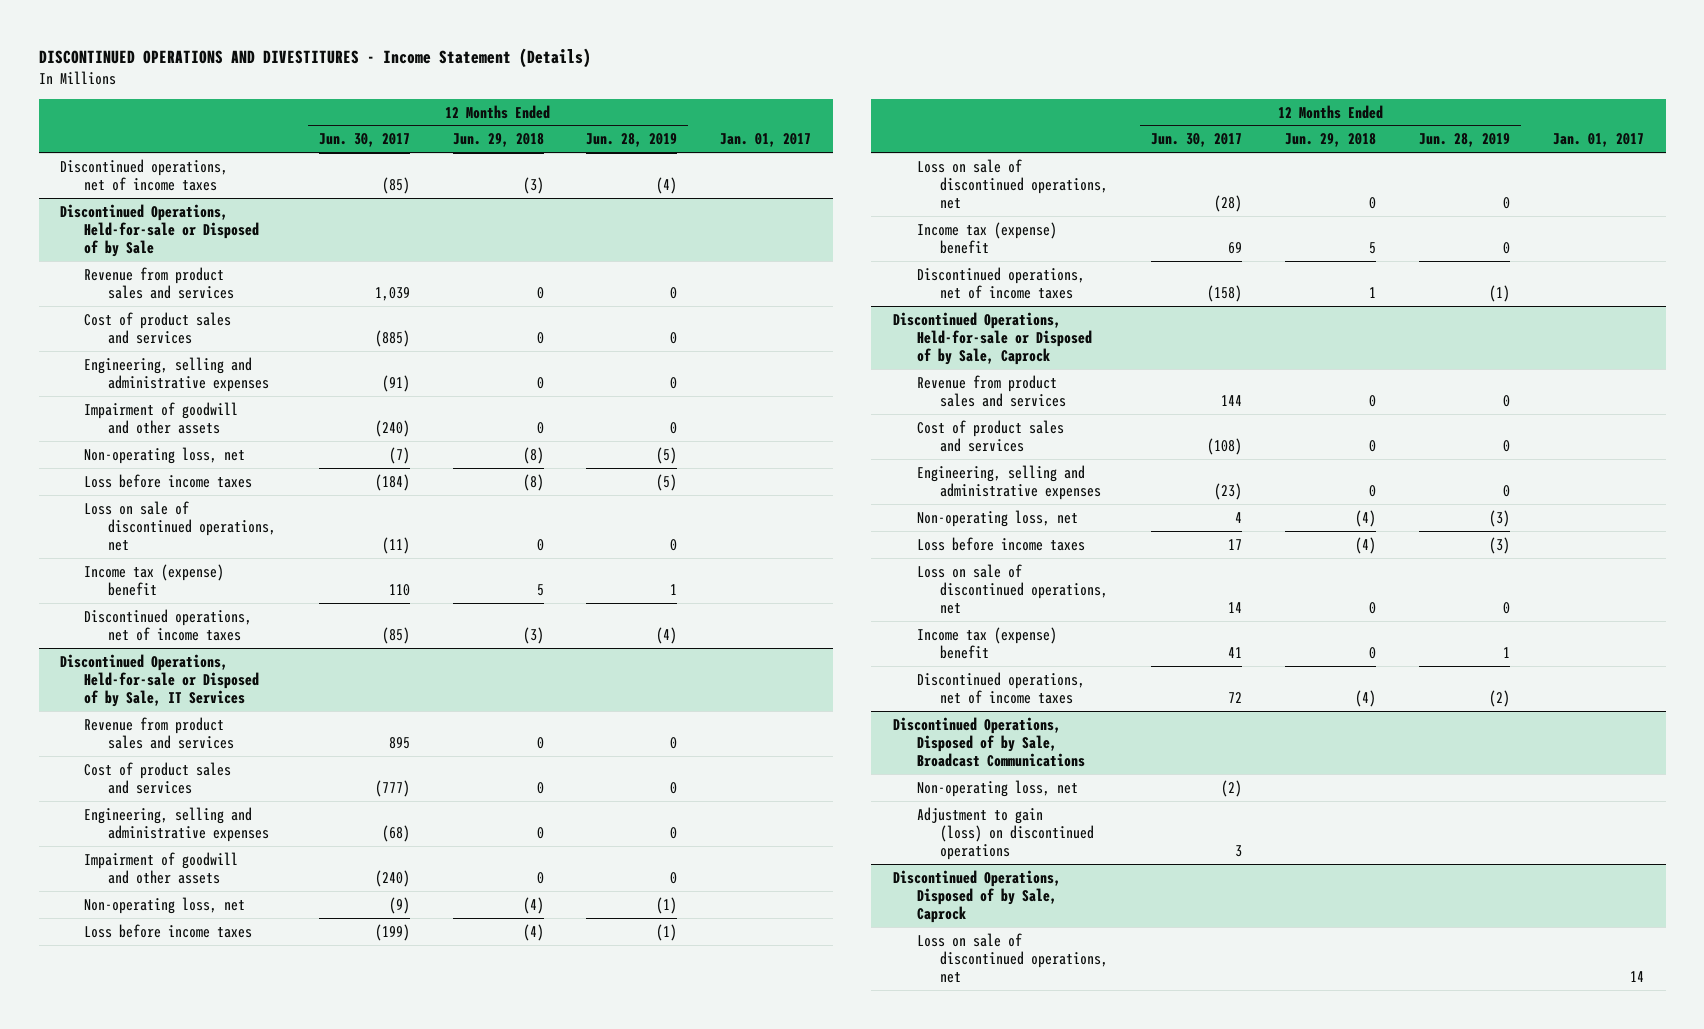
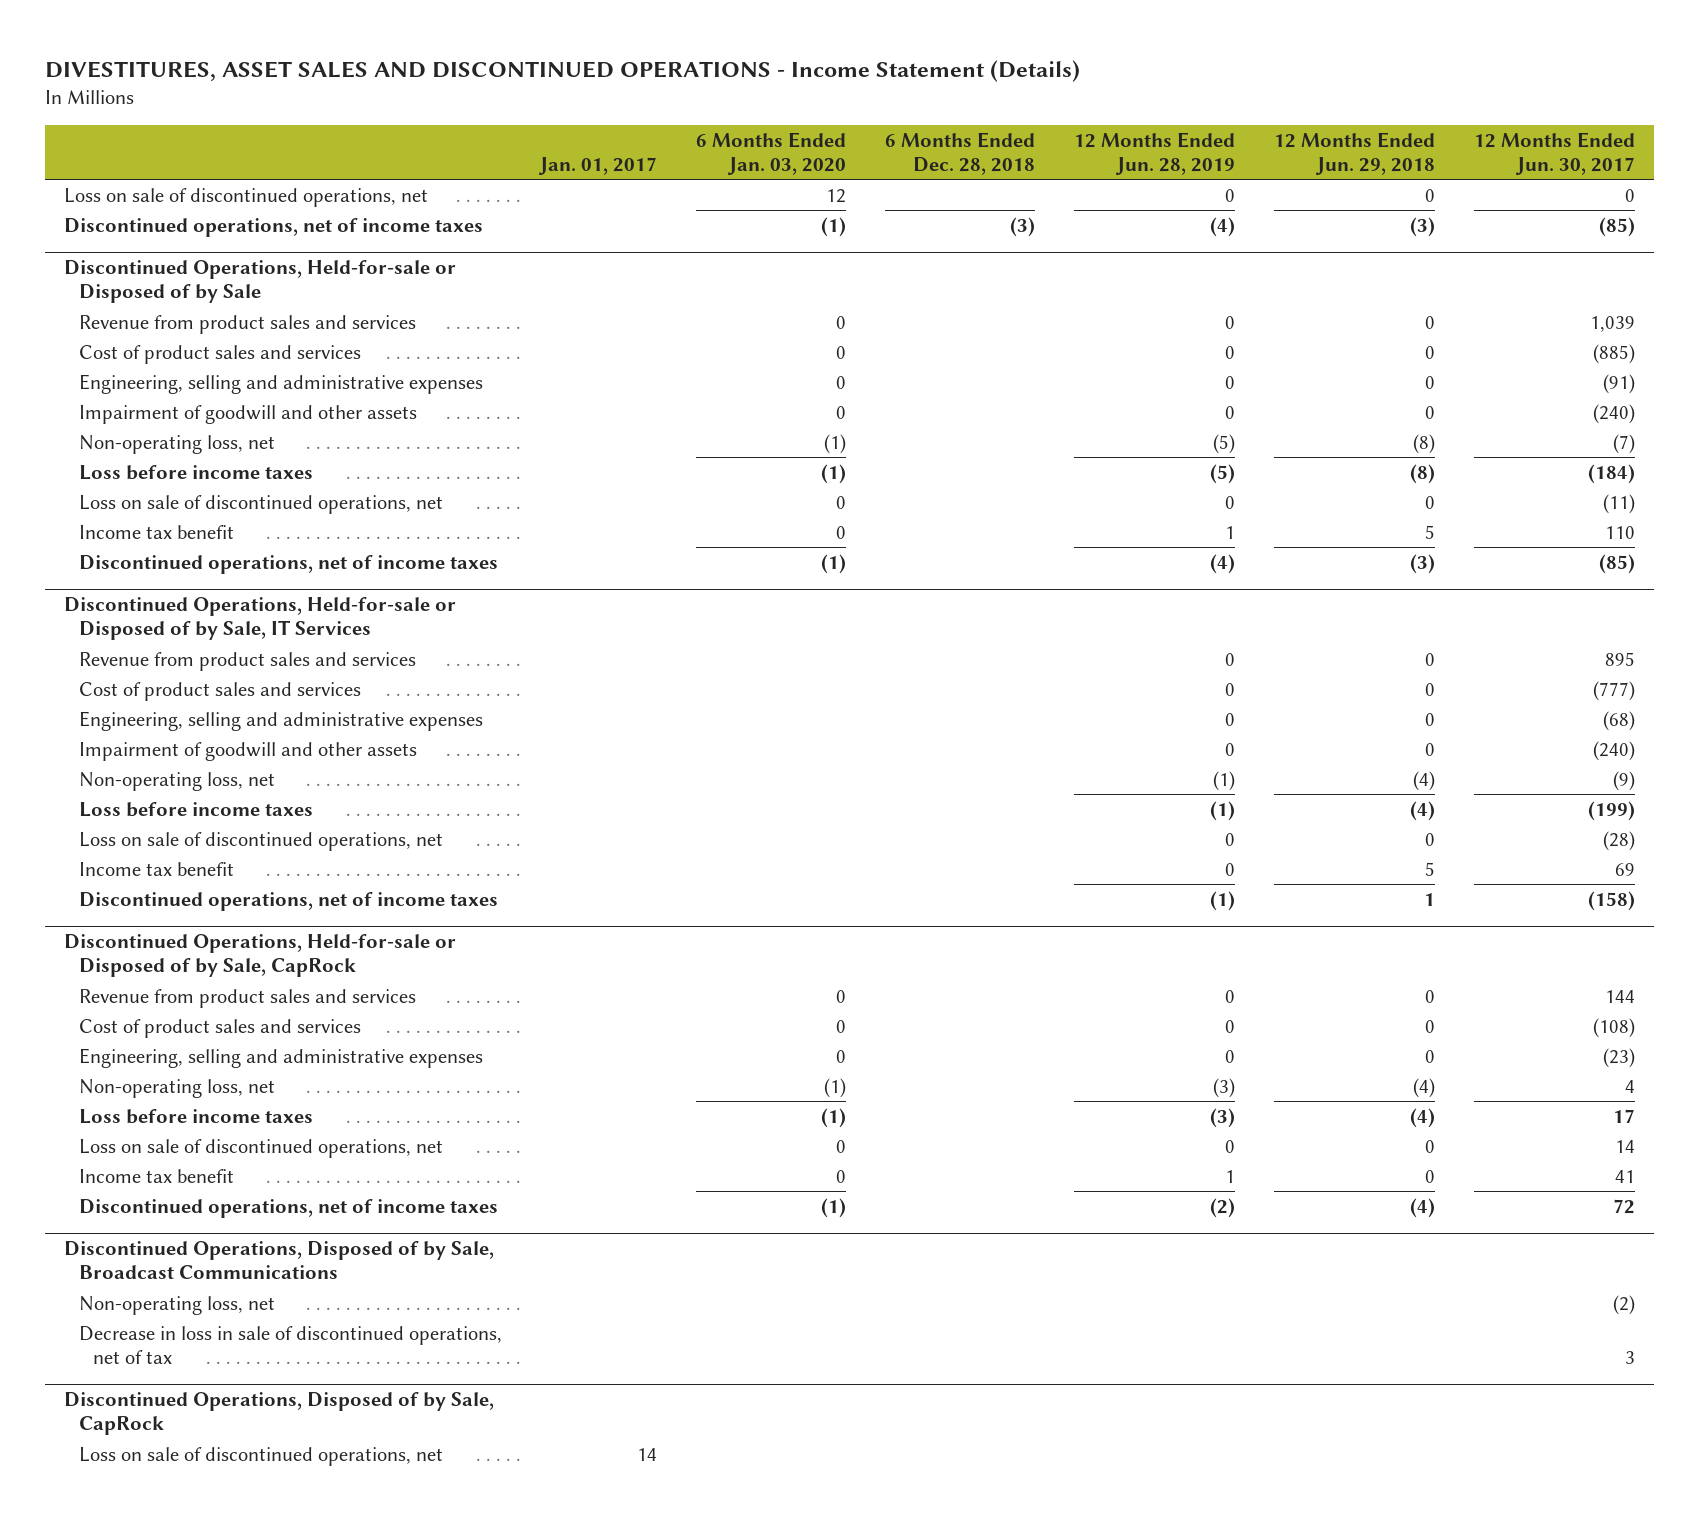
- DISCONTINUED OPERATIONS AND DIVESTITURES - Income Statement (Details)
+ DIVESTITURES, ASSET SALES AND DISCONTINUED OPERATIONS - Income Statement (Details)
- | 12 Months Ended Jun. 30, 2017 | 12 Months Ended Jun. 29, 2018 | 12 Months Ended Jun. 28, 2019 | Jan. 01, 2017
+ | Jan. 01, 2017 | 6 Months Ended Jan. 03, 2020 | 6 Months Ended Dec. 28, 2018 | 12 Months Ended Jun. 28, 2019 | 12 Months Ended Jun. 29, 2018 | 12 Months Ended Jun. 30, 2017
+ Loss on sale of discontinued operations, net | | 12 | | 0 | 0 | 0
@ Discontinued Operations, Held-for-sale or Disposed of by Sale
- Income tax (expense) benefit | 110 | 5 | 1 |
+ Income tax benefit | | 0 | | 1 | 5 | 110
@ Discontinued Operations, Held-for-sale or Disposed of by Sale, IT Services
- Income tax (expense) benefit | 69 | 5 | 0 |
+ Income tax benefit | | | | 0 | 5 | 69
- Discontinued Operations, Held-for-sale or Disposed of by Sale, Caprock
+ Discontinued Operations, Held-for-sale or Disposed of by Sale, CapRock
- Income tax (expense) benefit | 41 | 0 | 1 |
+ Income tax benefit | | 0 | | 1 | 0 | 41
@ Discontinued Operations, Disposed of by Sale, Broadcast Communications
- Adjustment to gain (loss) on discontinued operations | 3 | | |
- Discontinued Operations, Disposed of by Sale, Caprock
@ Discontinued Operations, Disposed of by Sale, Broadcast Communications
+ Decrease in loss in sale of discontinued operations, net of tax | | | | | | 3
+ Discontinued Operations, Disposed of by Sale, CapRock

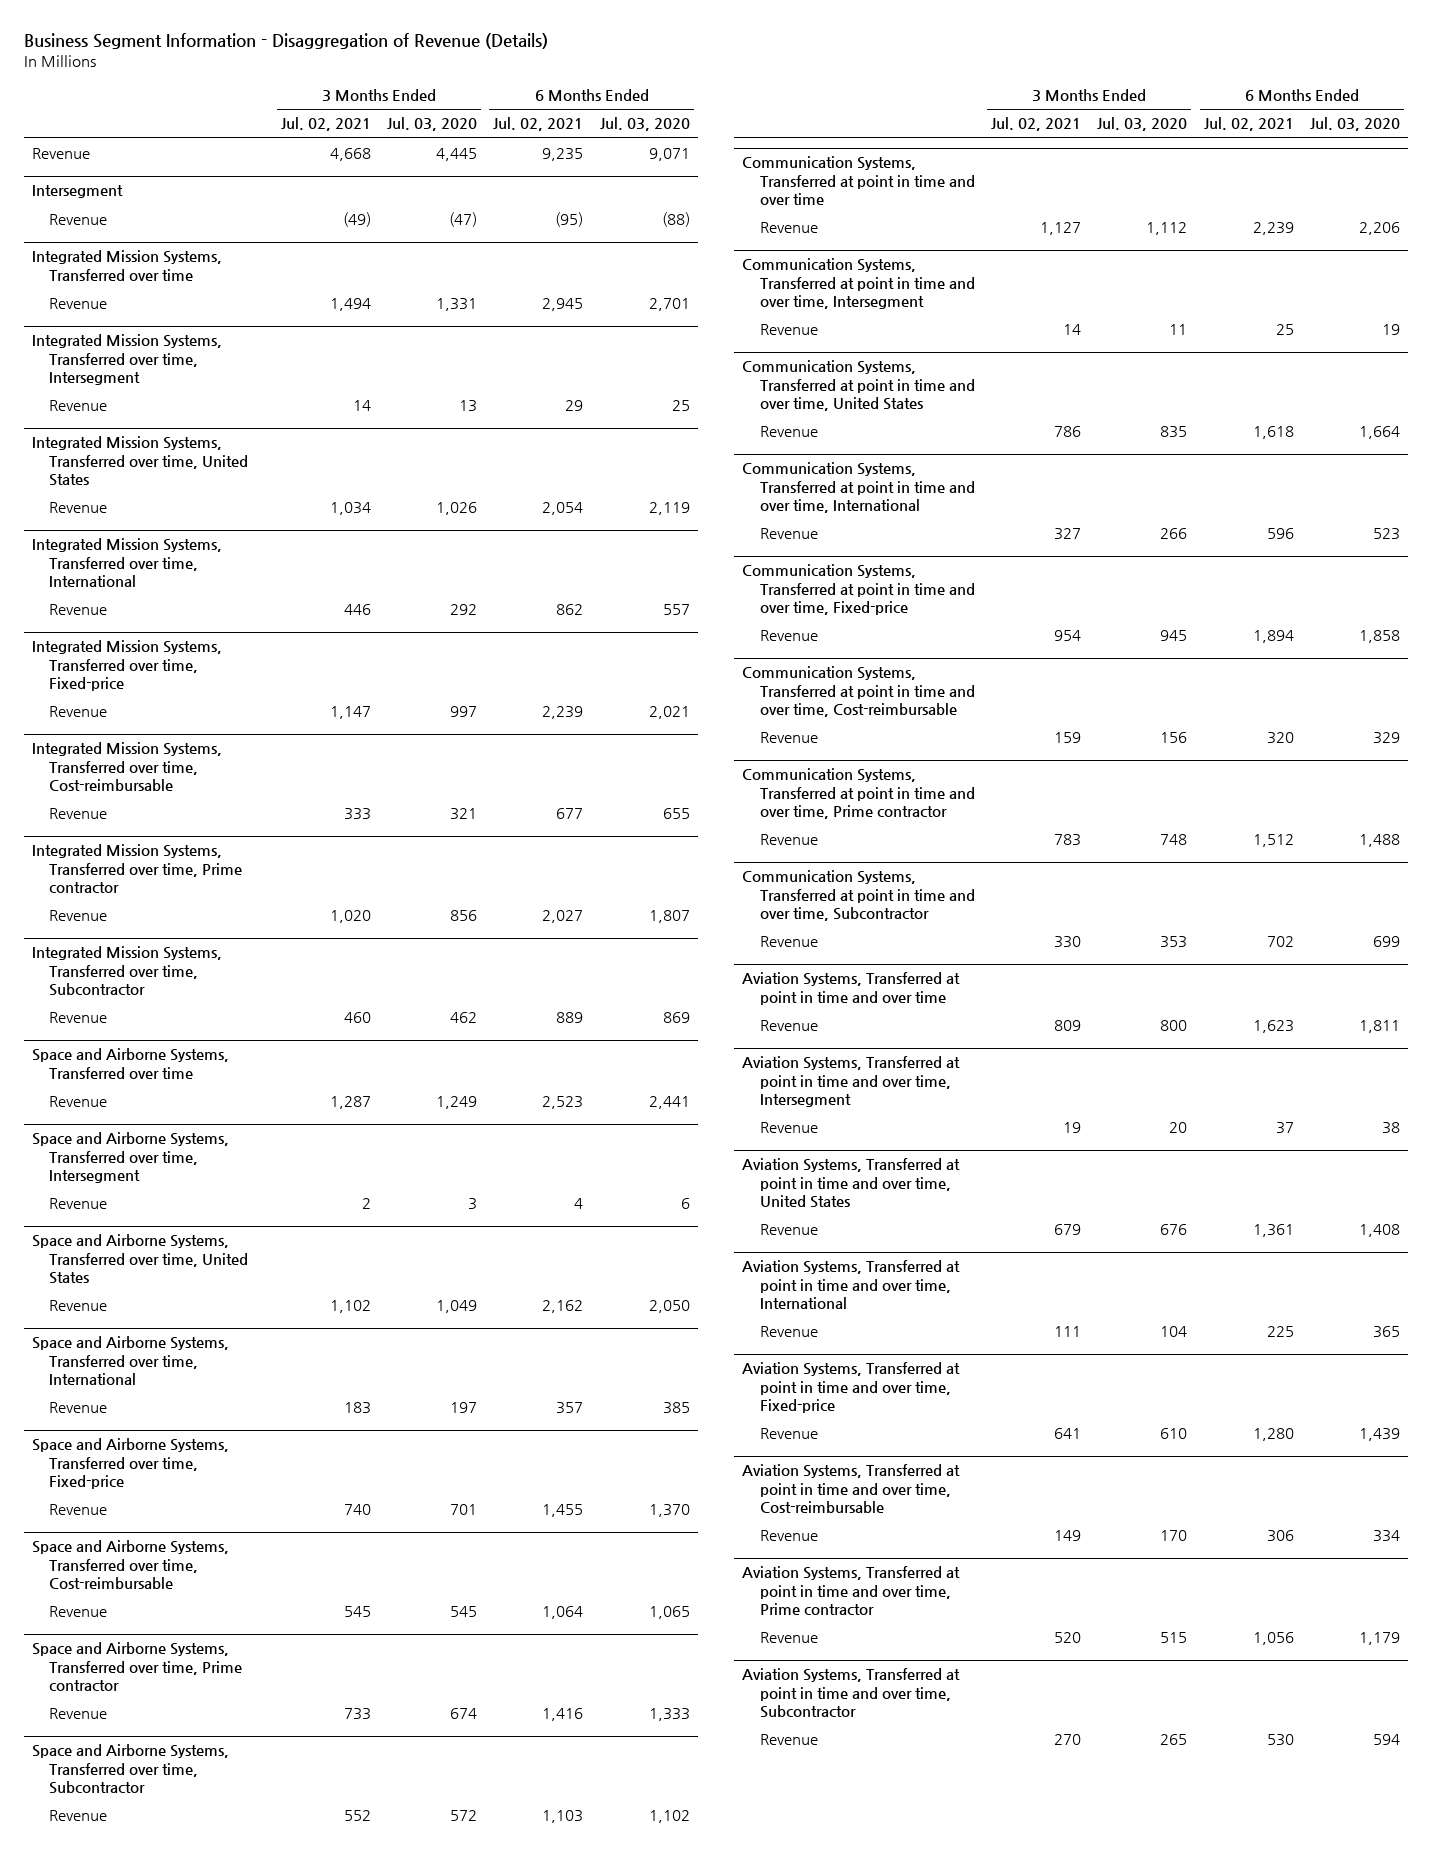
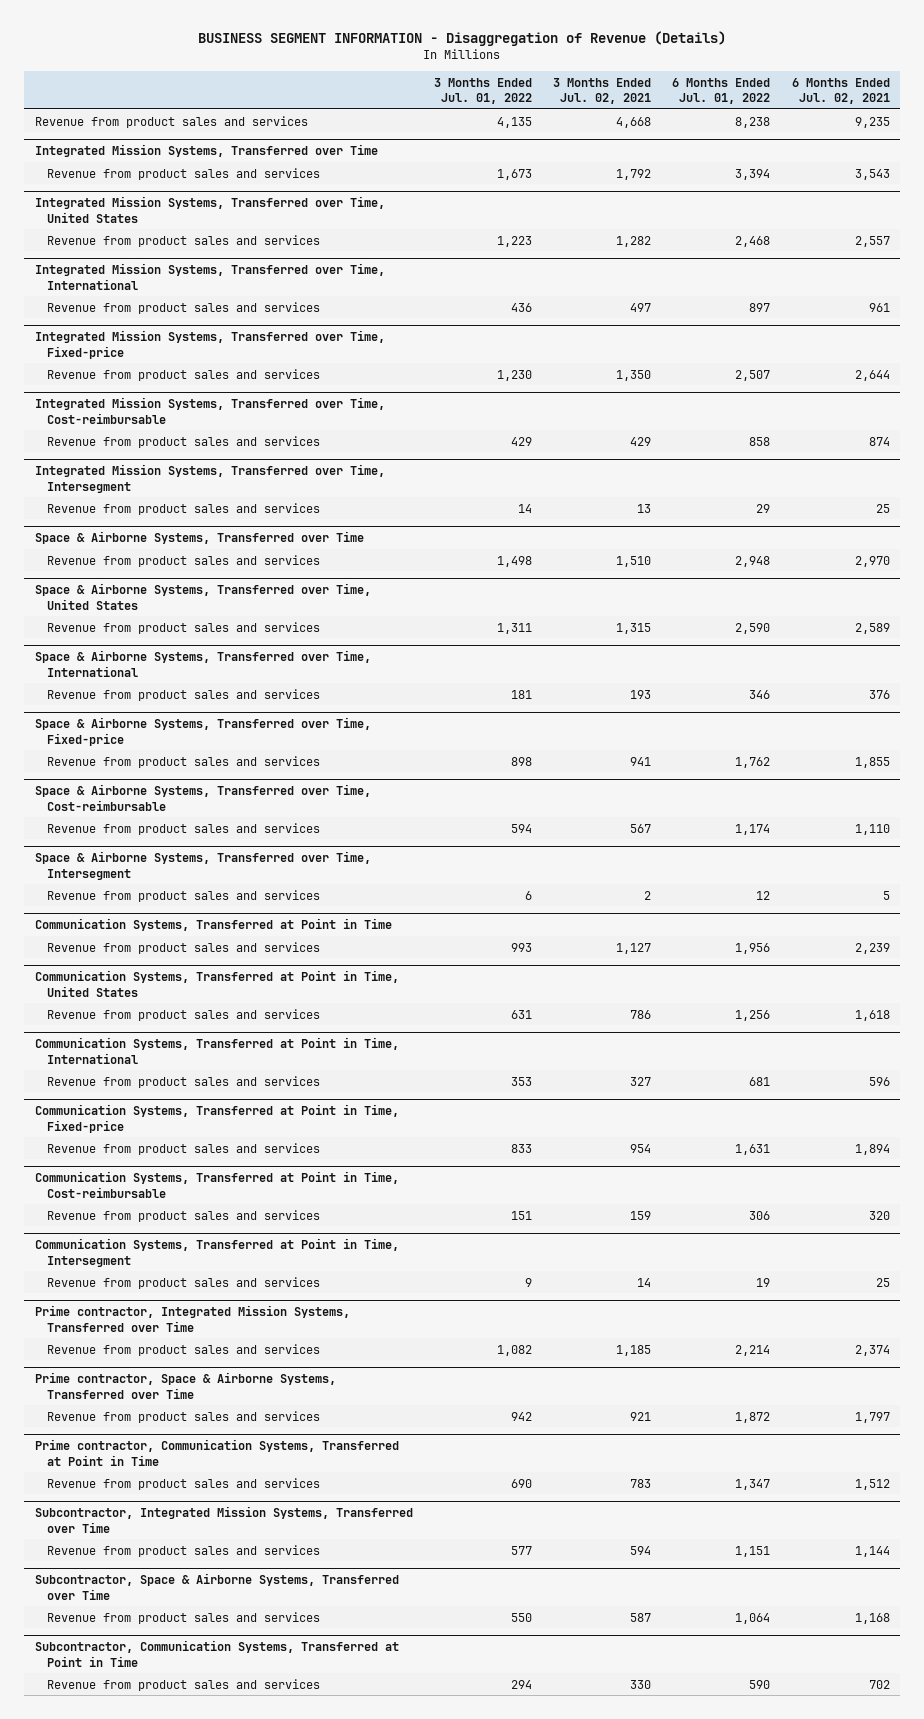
- Business Segment Information - Disaggregation of Revenue (Details)
+ BUSINESS SEGMENT INFORMATION - Disaggregation of Revenue (Details)
- | 3 Months Ended Jul. 02, 2021 | 3 Months Ended Jul. 03, 2020 | 6 Months Ended Jul. 02, 2021 | 6 Months Ended Jul. 03, 2020
+ | 3 Months Ended Jul. 01, 2022 | 3 Months Ended Jul. 02, 2021 | 6 Months Ended Jul. 01, 2022 | 6 Months Ended Jul. 02, 2021
- Revenue | 4,668 | 4,445 | 9,235 | 9,071
- Intersegment
- Revenue | (49) | (47) | (95) | (88)
- Integrated Mission Systems, Transferred over time
- Revenue | 1,494 | 1,331 | 2,945 | 2,701
- Integrated Mission Systems, Transferred over time, Intersegment
- Revenue | 14 | 13 | 29 | 25
- Integrated Mission Systems, Transferred over time, United States
- Revenue | 1,034 | 1,026 | 2,054 | 2,119
- Integrated Mission Systems, Transferred over time, International
- Revenue | 446 | 292 | 862 | 557
- Integrated Mission Systems, Transferred over time, Fixed-price
- Revenue | 1,147 | 997 | 2,239 | 2,021
- Integrated Mission Systems, Transferred over time, Cost-reimbursable
- Revenue | 333 | 321 | 677 | 655
- Integrated Mission Systems, Transferred over time, Prime contractor
- Revenue | 1,020 | 856 | 2,027 | 1,807
- Integrated Mission Systems, Transferred over time, Subcontractor
- Revenue | 460 | 462 | 889 | 869
- Space and Airborne Systems, Transferred over time
- Revenue | 1,287 | 1,249 | 2,523 | 2,441
- Space and Airborne Systems, Transferred over time, Intersegment
- Revenue | 2 | 3 | 4 | 6
- Space and Airborne Systems, Transferred over time, United States
- Revenue | 1,102 | 1,049 | 2,162 | 2,050
- Space and Airborne Systems, Transferred over time, International
- Revenue | 183 | 197 | 357 | 385
- Space and Airborne Systems, Transferred over time, Fixed-price
- Revenue | 740 | 701 | 1,455 | 1,370
- Space and Airborne Systems, Transferred over time, Cost-reimbursable
- Revenue | 545 | 545 | 1,064 | 1,065
- Space and Airborne Systems, Transferred over time, Prime contractor
- Revenue | 733 | 674 | 1,416 | 1,333
- Space and Airborne Systems, Transferred over time, Subcontractor
- Revenue | 552 | 572 | 1,103 | 1,102
- Communication Systems, Transferred at point in time and over time
- Revenue | 1,127 | 1,112 | 2,239 | 2,206
- Communication Systems, Transferred at point in time and over time, Intersegment
- Revenue | 14 | 11 | 25 | 19
- Communication Systems, Transferred at point in time and over time, United States
- Revenue | 786 | 835 | 1,618 | 1,664
- Communication Systems, Transferred at point in time and over time, International
- Revenue | 327 | 266 | 596 | 523
- Communication Systems, Transferred at point in time and over time, Fixed-price
- Revenue | 954 | 945 | 1,894 | 1,858
- Communication Systems, Transferred at point in time and over time, Cost-reimbursable
- Revenue | 159 | 156 | 320 | 329
- Communication Systems, Transferred at point in time and over time, Prime contractor
- Revenue | 783 | 748 | 1,512 | 1,488
- Communication Systems, Transferred at point in time and over time, Subcontractor
- Revenue | 330 | 353 | 702 | 699
- Aviation Systems, Transferred at point in time and over time
- Revenue | 809 | 800 | 1,623 | 1,811
- Aviation Systems, Transferred at point in time and over time, Intersegment
- Revenue | 19 | 20 | 37 | 38
- Aviation Systems, Transferred at point in time and over time, United States
- Revenue | 679 | 676 | 1,361 | 1,408
- Aviation Systems, Transferred at point in time and over time, International
- Revenue | 111 | 104 | 225 | 365
- Aviation Systems, Transferred at point in time and over time, Fixed-price
- Revenue | 641 | 610 | 1,280 | 1,439
- Aviation Systems, Transferred at point in time and over time, Cost-reimbursable
- Revenue | 149 | 170 | 306 | 334
- Aviation Systems, Transferred at point in time and over time, Prime contractor
- Revenue | 520 | 515 | 1,056 | 1,179
- Aviation Systems, Transferred at point in time and over time, Subcontractor
- Revenue | 270 | 265 | 530 | 594
+ Revenue from product sales and services | 4,135 | 4,668 | 8,238 | 9,235
+ Integrated Mission Systems, Transferred over Time
+ Revenue from product sales and services | 1,673 | 1,792 | 3,394 | 3,543
+ Integrated Mission Systems, Transferred over Time, United States
+ Revenue from product sales and services | 1,223 | 1,282 | 2,468 | 2,557
+ Integrated Mission Systems, Transferred over Time, International
+ Revenue from product sales and services | 436 | 497 | 897 | 961
+ Integrated Mission Systems, Transferred over Time, Fixed-price
+ Revenue from product sales and services | 1,230 | 1,350 | 2,507 | 2,644
+ Integrated Mission Systems, Transferred over Time, Cost-reimbursable
+ Revenue from product sales and services | 429 | 429 | 858 | 874
+ Integrated Mission Systems, Transferred over Time, Intersegment
+ Revenue from product sales and services | 14 | 13 | 29 | 25
+ Space & Airborne Systems, Transferred over Time
+ Revenue from product sales and services | 1,498 | 1,510 | 2,948 | 2,970
+ Space & Airborne Systems, Transferred over Time, United States
+ Revenue from product sales and services | 1,311 | 1,315 | 2,590 | 2,589
+ Space & Airborne Systems, Transferred over Time, International
+ Revenue from product sales and services | 181 | 193 | 346 | 376
+ Space & Airborne Systems, Transferred over Time, Fixed-price
+ Revenue from product sales and services | 898 | 941 | 1,762 | 1,855
+ Space & Airborne Systems, Transferred over Time, Cost-reimbursable
+ Revenue from product sales and services | 594 | 567 | 1,174 | 1,110
+ Space & Airborne Systems, Transferred over Time, Intersegment
+ Revenue from product sales and services | 6 | 2 | 12 | 5
+ Communication Systems, Transferred at Point in Time
+ Revenue from product sales and services | 993 | 1,127 | 1,956 | 2,239
+ Communication Systems, Transferred at Point in Time, United States
+ Revenue from product sales and services | 631 | 786 | 1,256 | 1,618
+ Communication Systems, Transferred at Point in Time, International
+ Revenue from product sales and services | 353 | 327 | 681 | 596
+ Communication Systems, Transferred at Point in Time, Fixed-price
+ Revenue from product sales and services | 833 | 954 | 1,631 | 1,894
+ Communication Systems, Transferred at Point in Time, Cost-reimbursable
+ Revenue from product sales and services | 151 | 159 | 306 | 320
+ Communication Systems, Transferred at Point in Time, Intersegment
+ Revenue from product sales and services | 9 | 14 | 19 | 25
+ Prime contractor, Integrated Mission Systems, Transferred over Time
+ Revenue from product sales and services | 1,082 | 1,185 | 2,214 | 2,374
+ Prime contractor, Space & Airborne Systems, Transferred over Time
+ Revenue from product sales and services | 942 | 921 | 1,872 | 1,797
+ Prime contractor, Communication Systems, Transferred at Point in Time
+ Revenue from product sales and services | 690 | 783 | 1,347 | 1,512
+ Subcontractor, Integrated Mission Systems, Transferred over Time
+ Revenue from product sales and services | 577 | 594 | 1,151 | 1,144
+ Subcontractor, Space & Airborne Systems, Transferred over Time
+ Revenue from product sales and services | 550 | 587 | 1,064 | 1,168
+ Subcontractor, Communication Systems, Transferred at Point in Time
+ Revenue from product sales and services | 294 | 330 | 590 | 702

